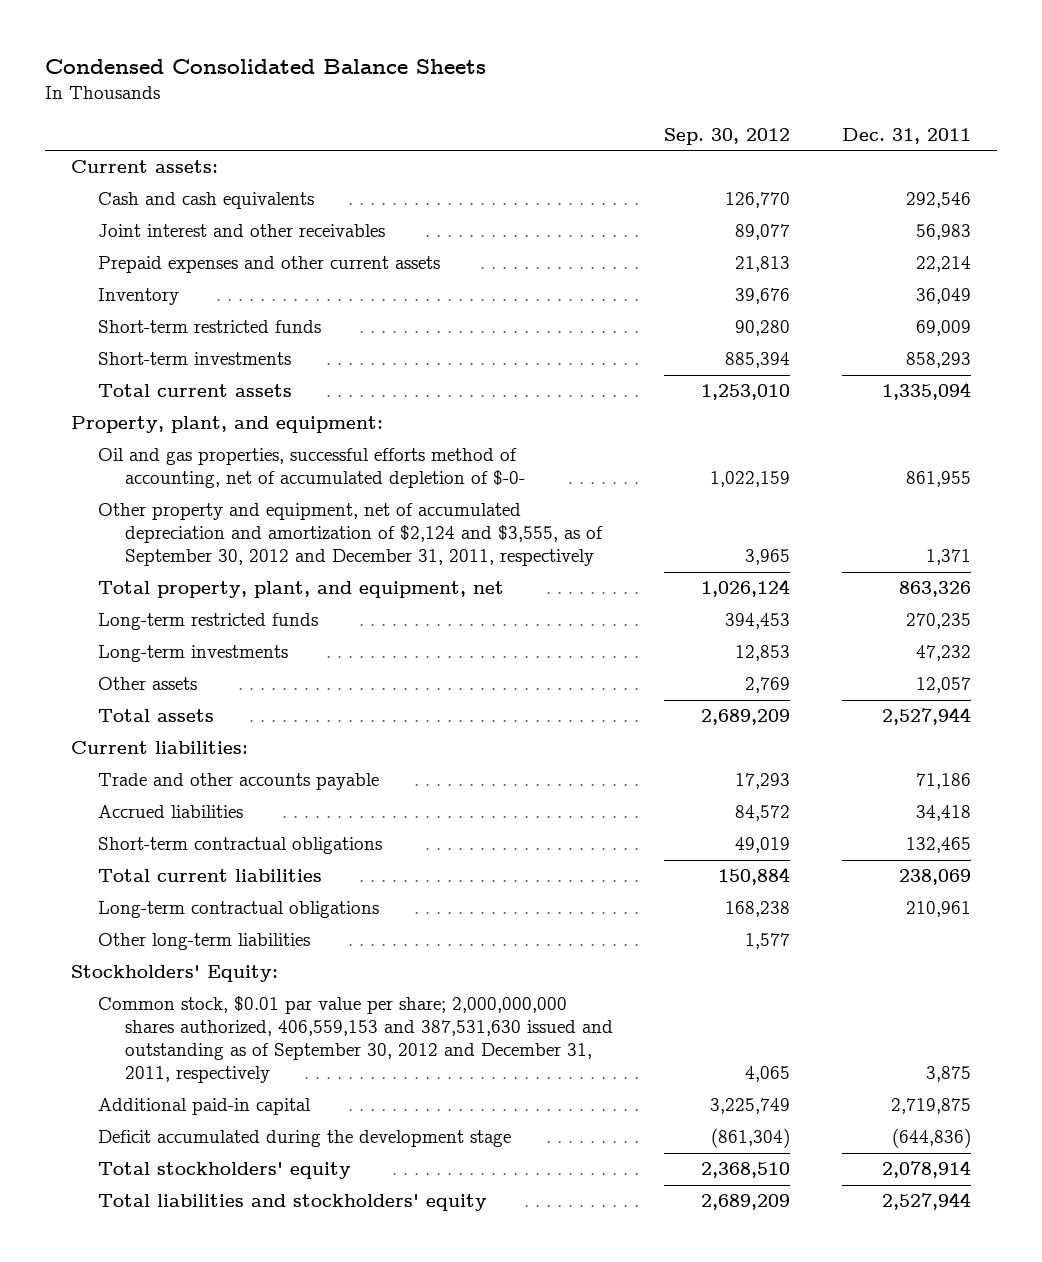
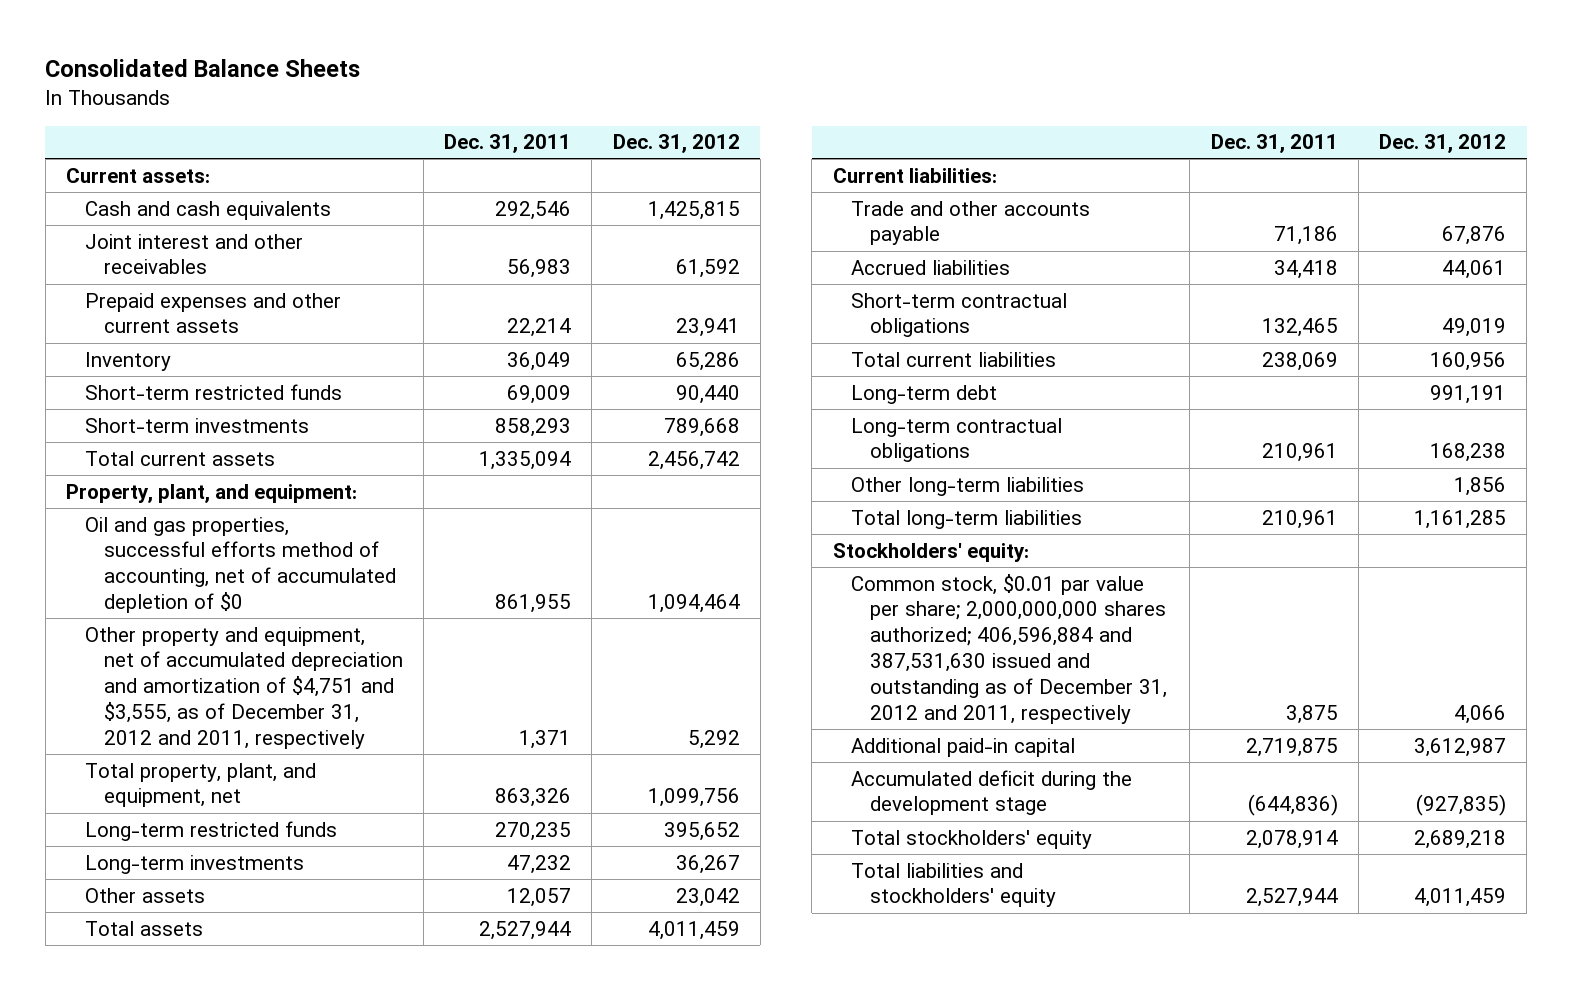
- Condensed Consolidated Balance Sheets
+ Consolidated Balance Sheets
- | Sep. 30, 2012 | Dec. 31, 2011
+ | Dec. 31, 2011 | Dec. 31, 2012
- Oil and gas properties, successful efforts method of accounting, net of accumulated depletion of $-0- | 1,022,159 | 861,955
- Other property and equipment, net of accumulated depreciation and amortization of $2,124 and $3,555, as of September 30, 2012 and December 31, 2011, respectively | 3,965 | 1,371
+ Oil and gas properties, successful efforts method of accounting, net of accumulated depletion of $0 | 861,955 | 1,094,464
+ Other property and equipment, net of accumulated depreciation and amortization of $4,751 and $3,555, as of December 31, 2012 and 2011, respectively | 1,371 | 5,292
+ Long-term debt | | 991,191
- Stockholders' Equity:
- Common stock, $0.01 par value per share; 2,000,000,000 shares authorized, 406,559,153 and 387,531,630 issued and outstanding as of September 30, 2012 and December 31, 2011, respectively | 4,065 | 3,875
+ Total long-term liabilities | 210,961 | 1,161,285
+ Stockholders' equity:
+ Common stock, $0.01 par value per share; 2,000,000,000 shares authorized; 406,596,884 and 387,531,630 issued and outstanding as of December 31, 2012 and 2011, respectively | 3,875 | 4,066
- Deficit accumulated during the development stage | (861,304) | (644,836)
+ Accumulated deficit during the development stage | (644,836) | (927,835)

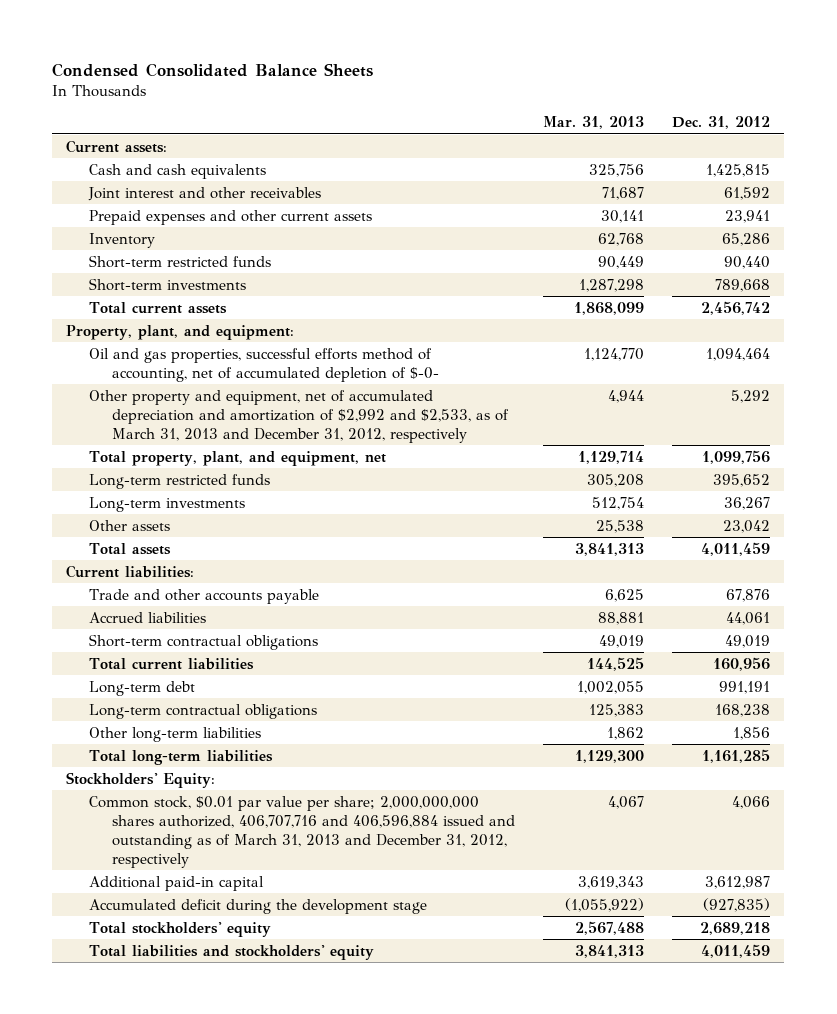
- Consolidated Balance Sheets
+ Condensed Consolidated Balance Sheets
- | Dec. 31, 2011 | Dec. 31, 2012
+ | Mar. 31, 2013 | Dec. 31, 2012
- Oil and gas properties, successful efforts method of accounting, net of accumulated depletion of $0 | 861,955 | 1,094,464
- Other property and equipment, net of accumulated depreciation and amortization of $4,751 and $3,555, as of December 31, 2012 and 2011, respectively | 1,371 | 5,292
+ Oil and gas properties, successful efforts method of accounting, net of accumulated depletion of $-0- | 1,124,770 | 1,094,464
+ Other property and equipment, net of accumulated depreciation and amortization of $2,992 and $2,533, as of March 31, 2013 and December 31, 2012, respectively | 4,944 | 5,292
- Stockholders' equity:
- Common stock, $0.01 par value per share; 2,000,000,000 shares authorized; 406,596,884 and 387,531,630 issued and outstanding as of December 31, 2012 and 2011, respectively | 3,875 | 4,066
+ Stockholders' Equity:
+ Common stock, $0.01 par value per share; 2,000,000,000 shares authorized, 406,707,716 and 406,596,884 issued and outstanding as of March 31, 2013 and December 31, 2012, respectively | 4,067 | 4,066

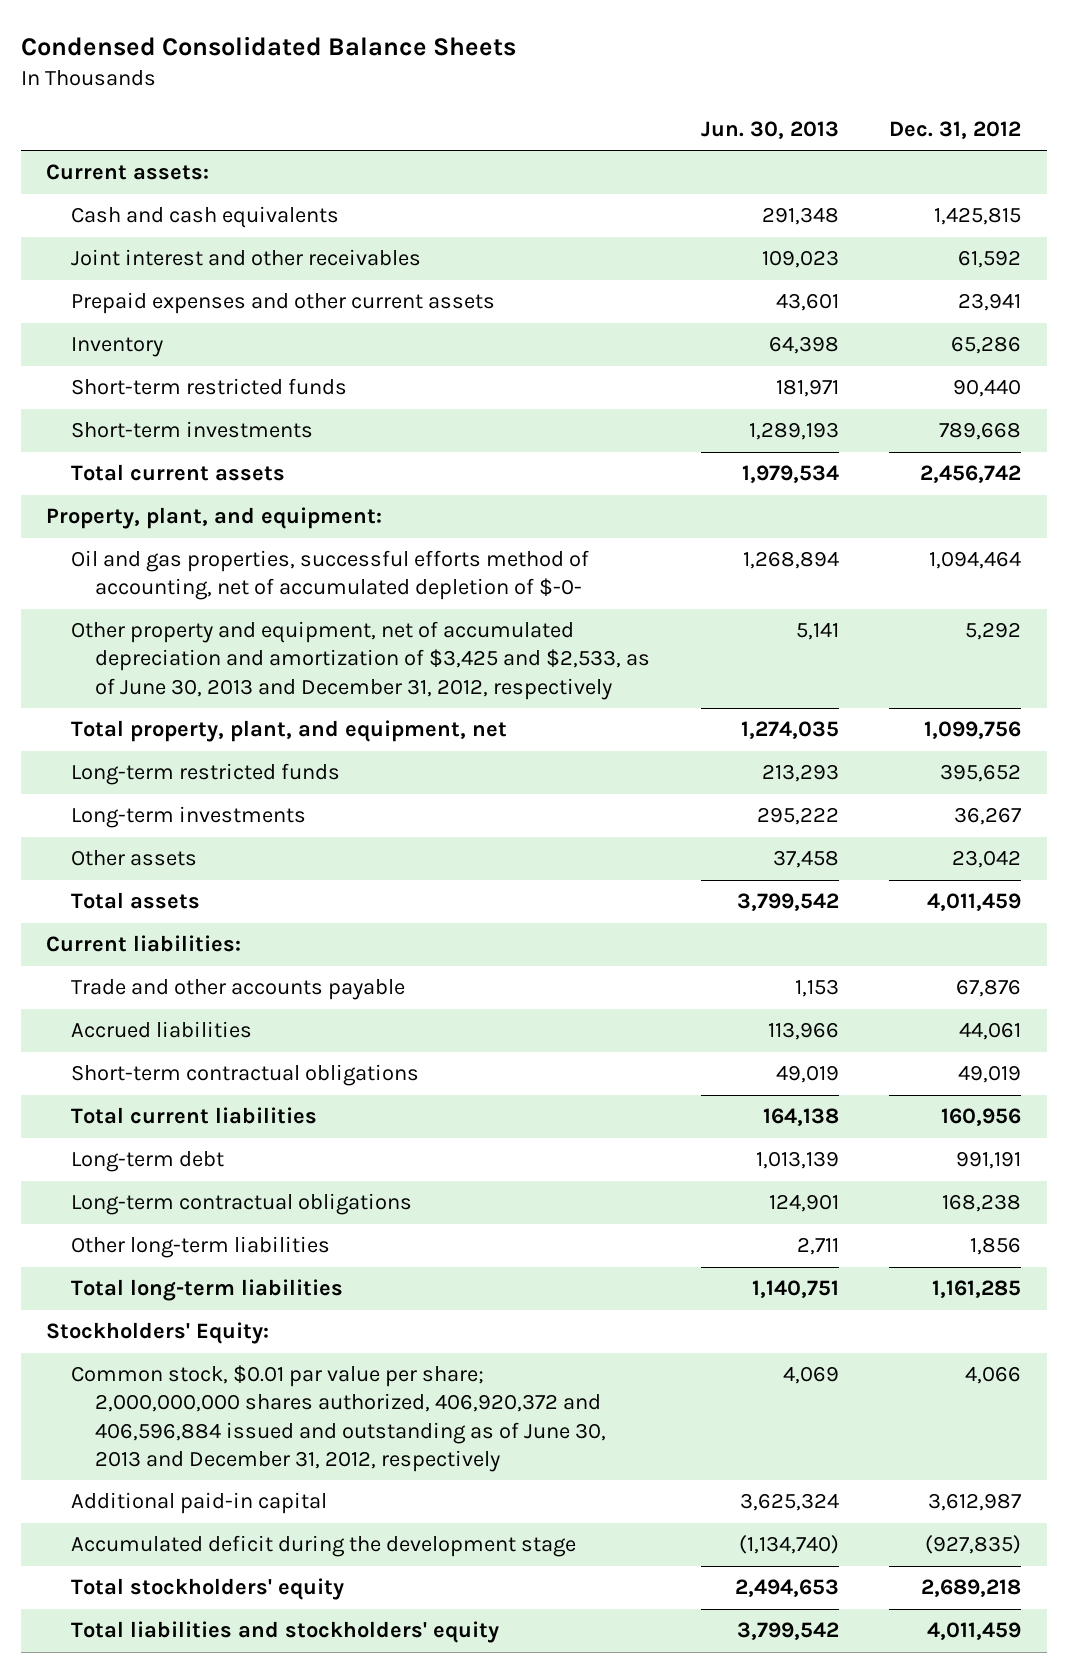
- | Mar. 31, 2013 | Dec. 31, 2012
+ | Jun. 30, 2013 | Dec. 31, 2012
- Other property and equipment, net of accumulated depreciation and amortization of $2,992 and $2,533, as of March 31, 2013 and December 31, 2012, respectively | 4,944 | 5,292
+ Other property and equipment, net of accumulated depreciation and amortization of $3,425 and $2,533, as of June 30, 2013 and December 31, 2012, respectively | 5,141 | 5,292
- Common stock, $0.01 par value per share; 2,000,000,000 shares authorized, 406,707,716 and 406,596,884 issued and outstanding as of March 31, 2013 and December 31, 2012, respectively | 4,067 | 4,066
+ Common stock, $0.01 par value per share; 2,000,000,000 shares authorized, 406,920,372 and 406,596,884 issued and outstanding as of June 30, 2013 and December 31, 2012, respectively | 4,069 | 4,066

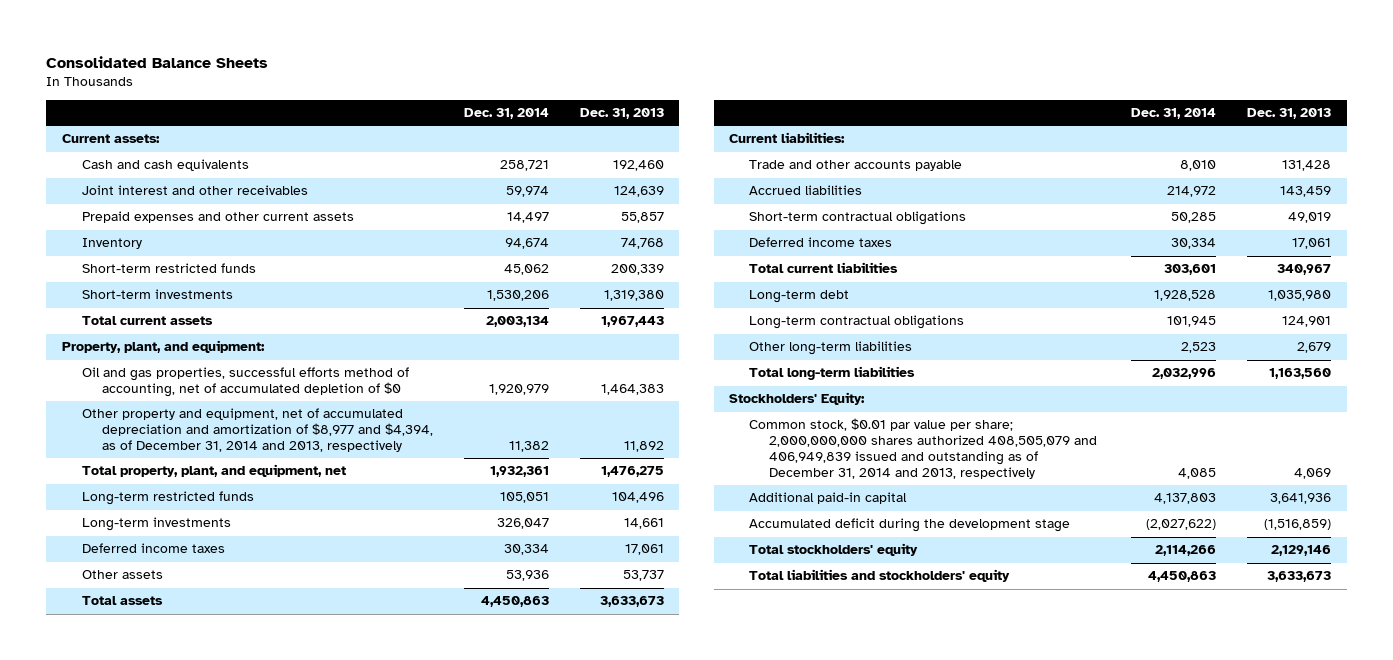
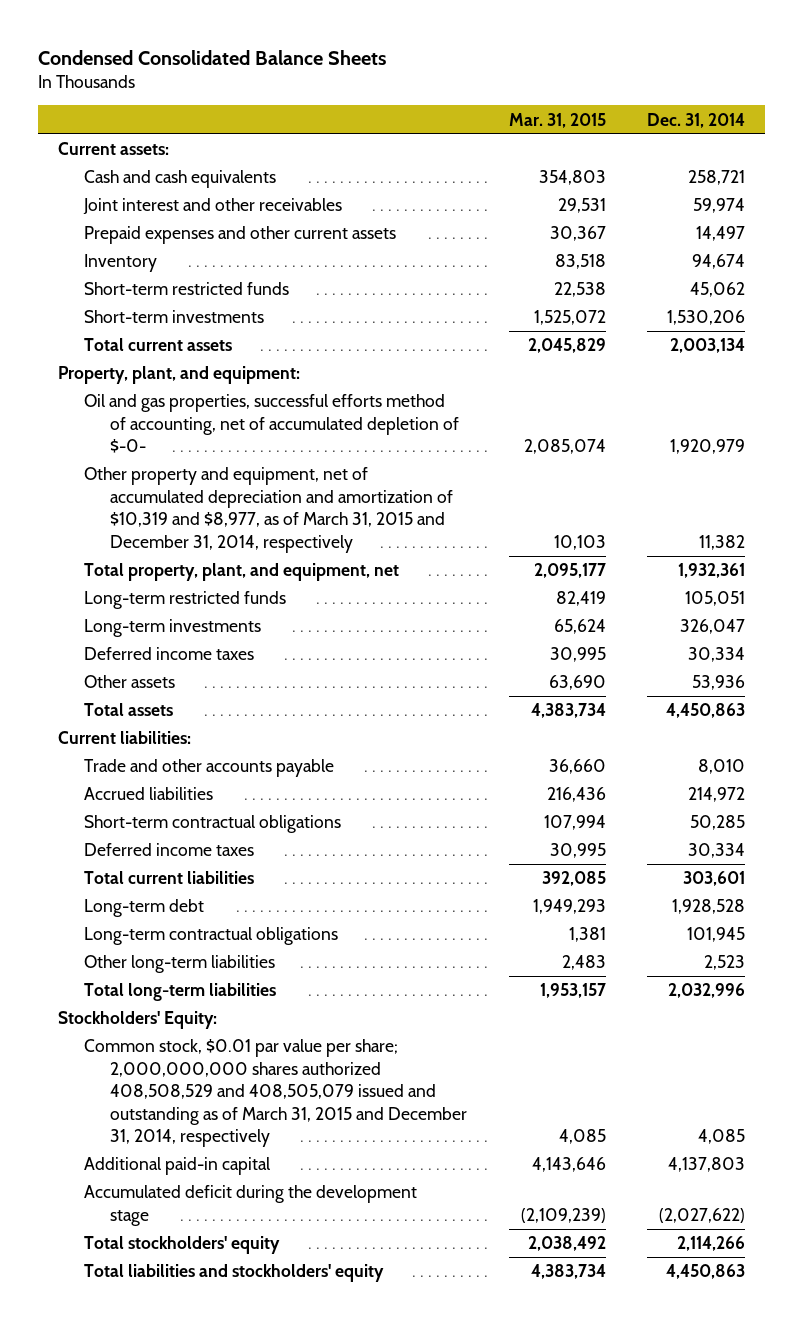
- Consolidated Balance Sheets
+ Condensed Consolidated Balance Sheets
- | Dec. 31, 2014 | Dec. 31, 2013
+ | Mar. 31, 2015 | Dec. 31, 2014
- Oil and gas properties, successful efforts method of accounting, net of accumulated depletion of $0 | 1,920,979 | 1,464,383
- Other property and equipment, net of accumulated depreciation and amortization of $8,977 and $4,394, as of December 31, 2014 and 2013, respectively | 11,382 | 11,892
+ Oil and gas properties, successful efforts method of accounting, net of accumulated depletion of $-0- | 2,085,074 | 1,920,979
+ Other property and equipment, net of accumulated depreciation and amortization of $10,319 and $8,977, as of March 31, 2015 and December 31, 2014, respectively | 10,103 | 11,382
- Common stock, $0.01 par value per share; 2,000,000,000 shares authorized 408,505,079 and 406,949,839 issued and outstanding as of December 31, 2014 and 2013, respectively | 4,085 | 4,069
+ Common stock, $0.01 par value per share; 2,000,000,000 shares authorized 408,508,529 and 408,505,079 issued and outstanding as of March 31, 2015 and December 31, 2014, respectively | 4,085 | 4,085

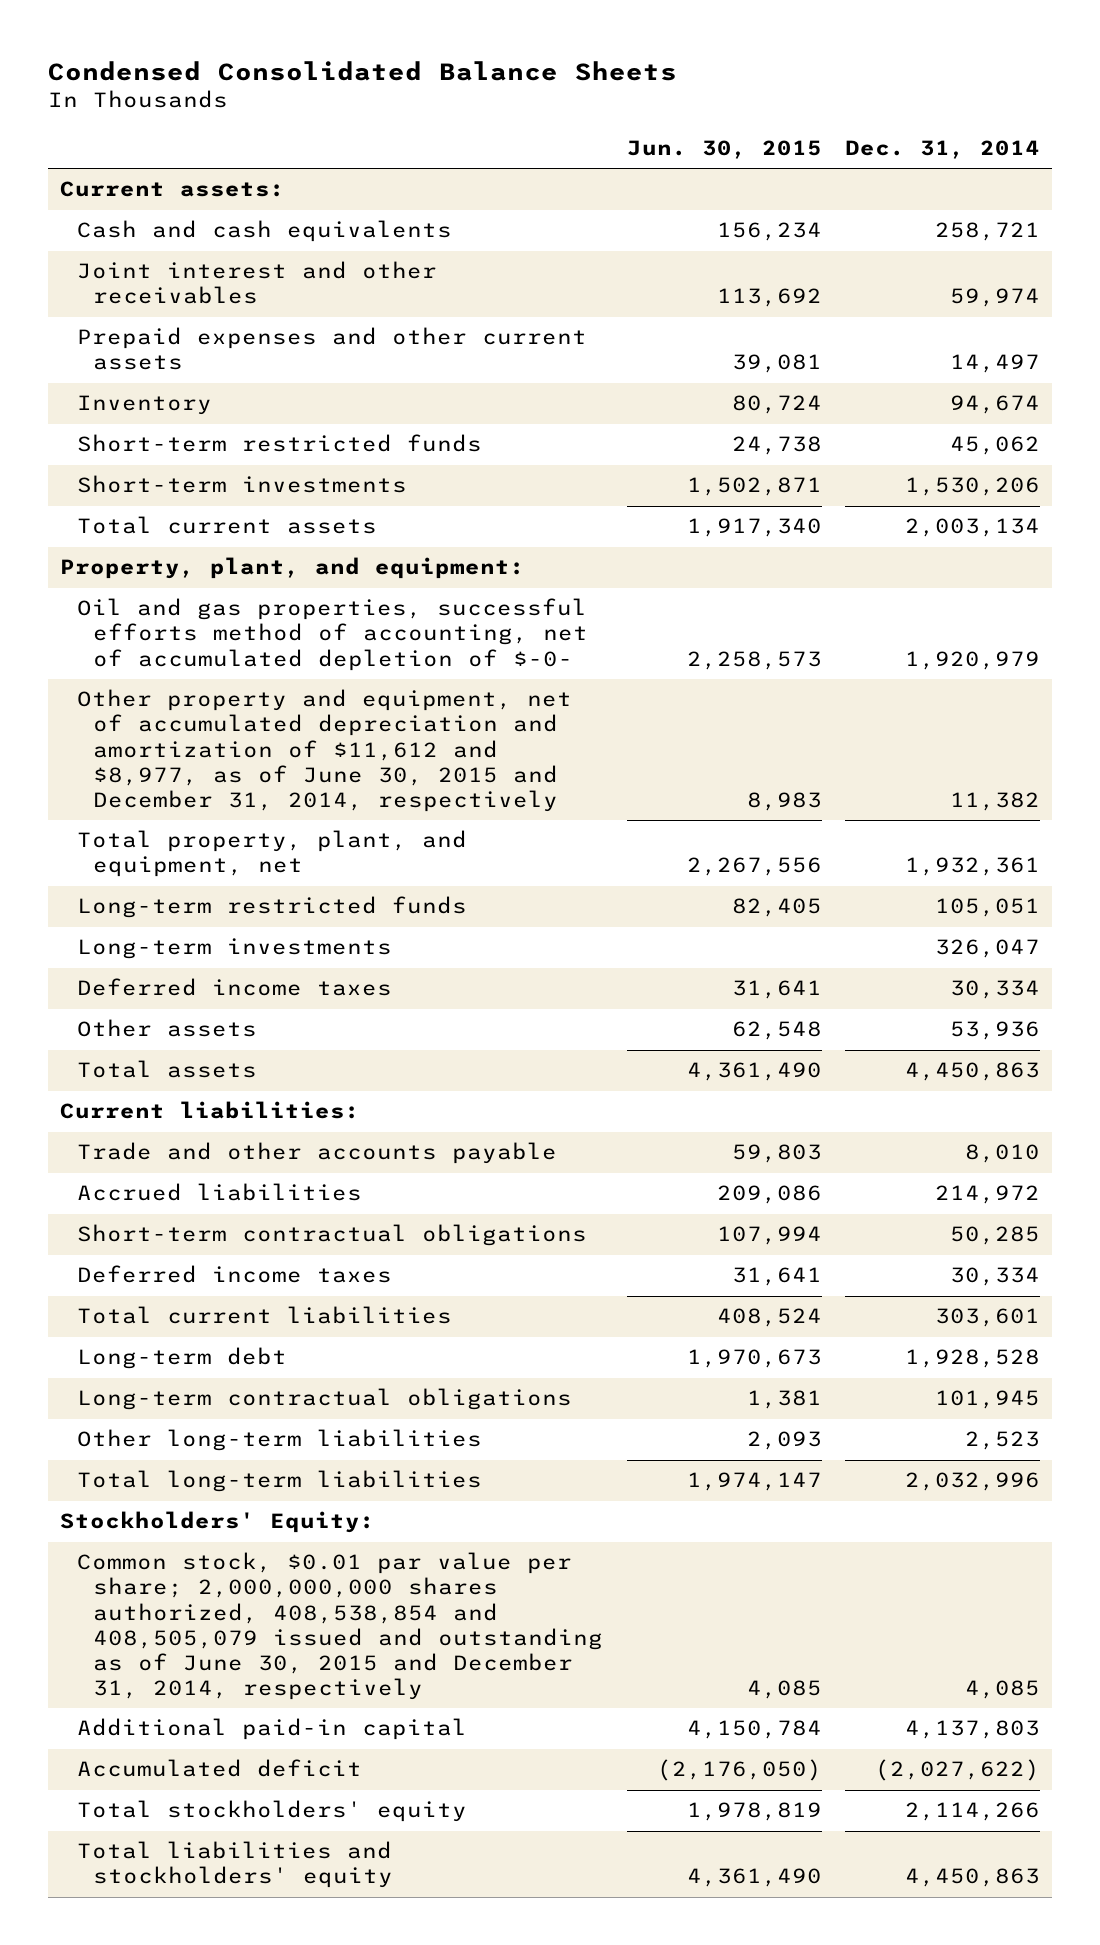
- | Mar. 31, 2015 | Dec. 31, 2014
+ | Jun. 30, 2015 | Dec. 31, 2014
- Other property and equipment, net of accumulated depreciation and amortization of $10,319 and $8,977, as of March 31, 2015 and December 31, 2014, respectively | 10,103 | 11,382
+ Other property and equipment, net of accumulated depreciation and amortization of $11,612 and $8,977, as of June 30, 2015 and December 31, 2014, respectively | 8,983 | 11,382
- Common stock, $0.01 par value per share; 2,000,000,000 shares authorized 408,508,529 and 408,505,079 issued and outstanding as of March 31, 2015 and December 31, 2014, respectively | 4,085 | 4,085
+ Common stock, $0.01 par value per share; 2,000,000,000 shares authorized, 408,538,854 and 408,505,079 issued and outstanding as of June 30, 2015 and December 31, 2014, respectively | 4,085 | 4,085
- Accumulated deficit during the development stage | (2,109,239) | (2,027,622)
+ Accumulated deficit | (2,176,050) | (2,027,622)

